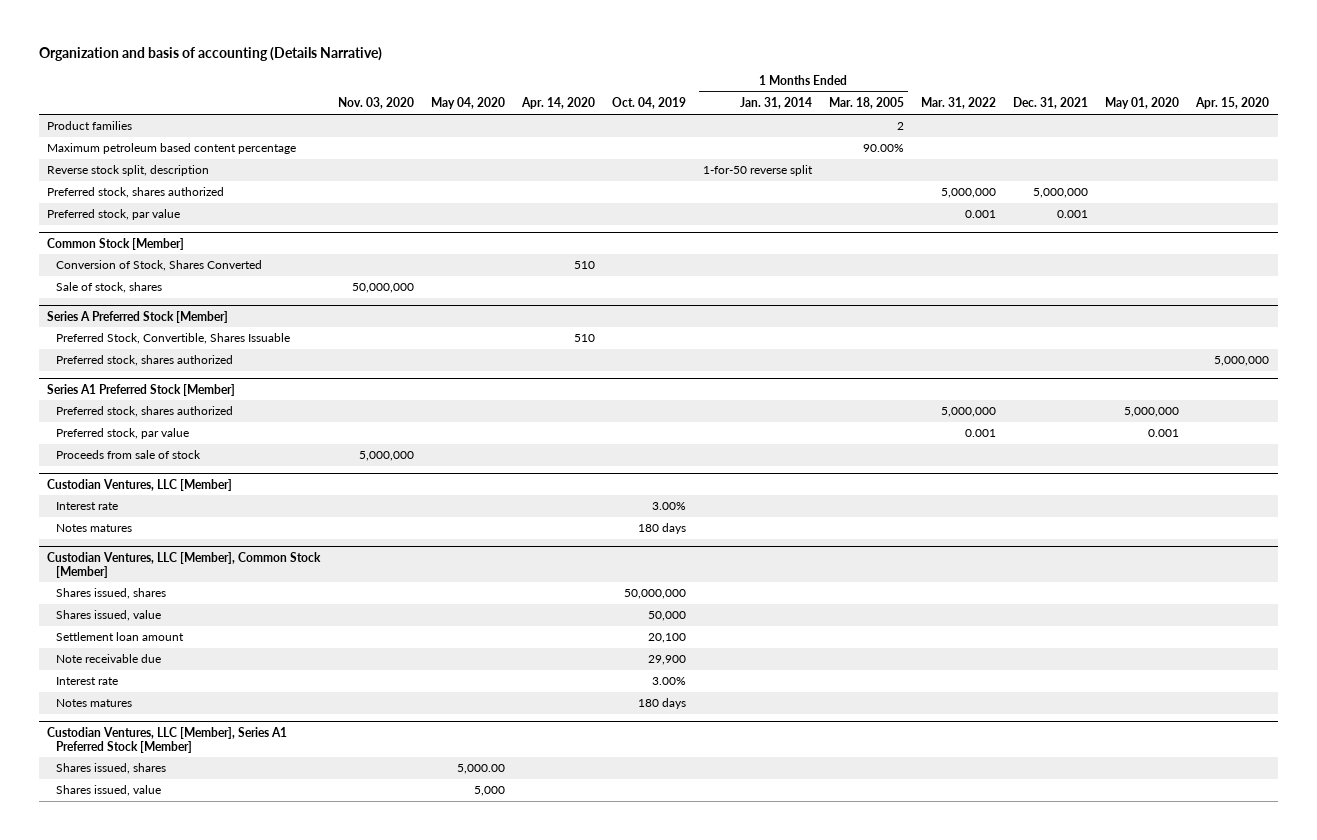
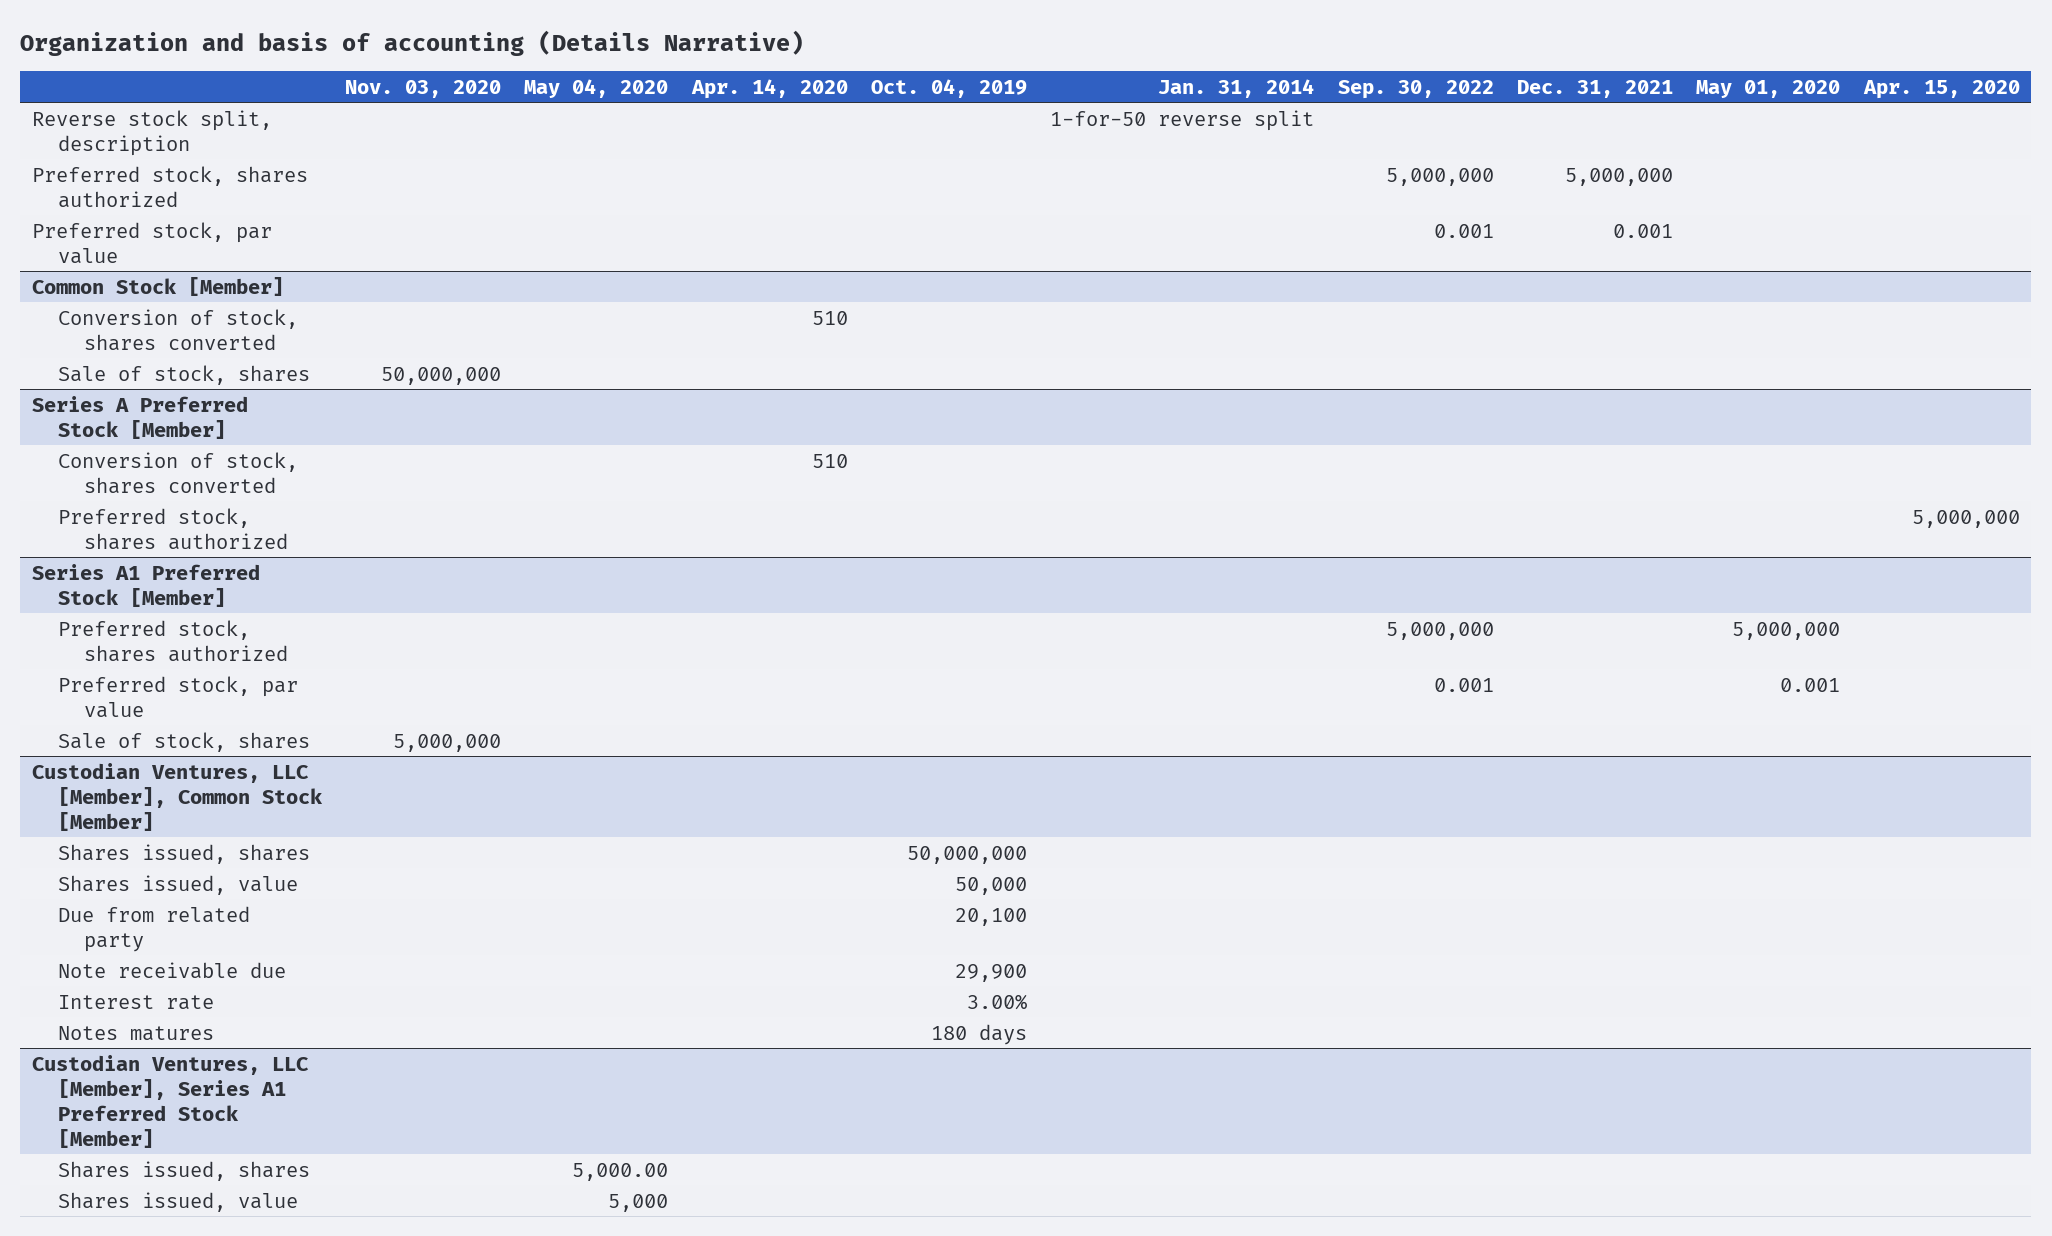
- | Nov. 03, 2020 | May 04, 2020 | Apr. 14, 2020 | Oct. 04, 2019 | 1 Months Ended Jan. 31, 2014 | 1 Months Ended Mar. 18, 2005 | Mar. 31, 2022 | Dec. 31, 2021 | May 01, 2020 | Apr. 15, 2020
+ | Nov. 03, 2020 | May 04, 2020 | Apr. 14, 2020 | Oct. 04, 2019 | Jan. 31, 2014 | Sep. 30, 2022 | Dec. 31, 2021 | May 01, 2020 | Apr. 15, 2020
- Product families | | | | | | 2 | | | |
- Maximum petroleum based content percentage | | | | | | 90.00% | | | |
@ Common Stock [Member]
- Conversion of Stock, Shares Converted | | | 510 | | | | | | |
+ Conversion of stock, shares converted | | | 510 | | | | | |
@ Series A Preferred Stock [Member]
- Preferred Stock, Convertible, Shares Issuable | | | 510 | | | | | | |
+ Conversion of stock, shares converted | | | 510 | | | | | |
@ Series A1 Preferred Stock [Member]
- Proceeds from sale of stock | 5,000,000 | | | | | | | | |
- Custodian Ventures, LLC [Member]
- Interest rate | | | | 3.00% | | | | | |
- Notes matures | | | | 180 days | | | | | |
@ Series A1 Preferred Stock [Member]
+ Sale of stock, shares | 5,000,000 | | | | | | | |
@ Custodian Ventures, LLC [Member], Common Stock [Member]
- Settlement loan amount | | | | 20,100 | | | | | |
+ Due from related party | | | | 20,100 | | | | |

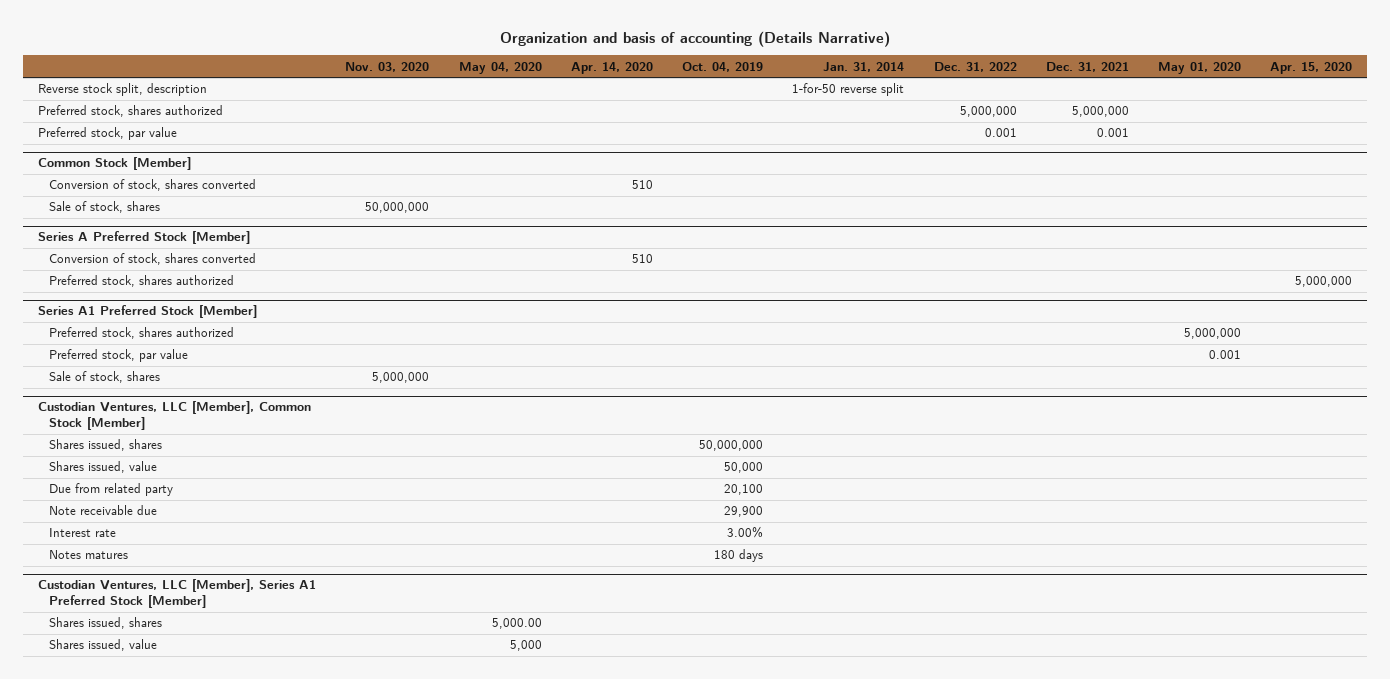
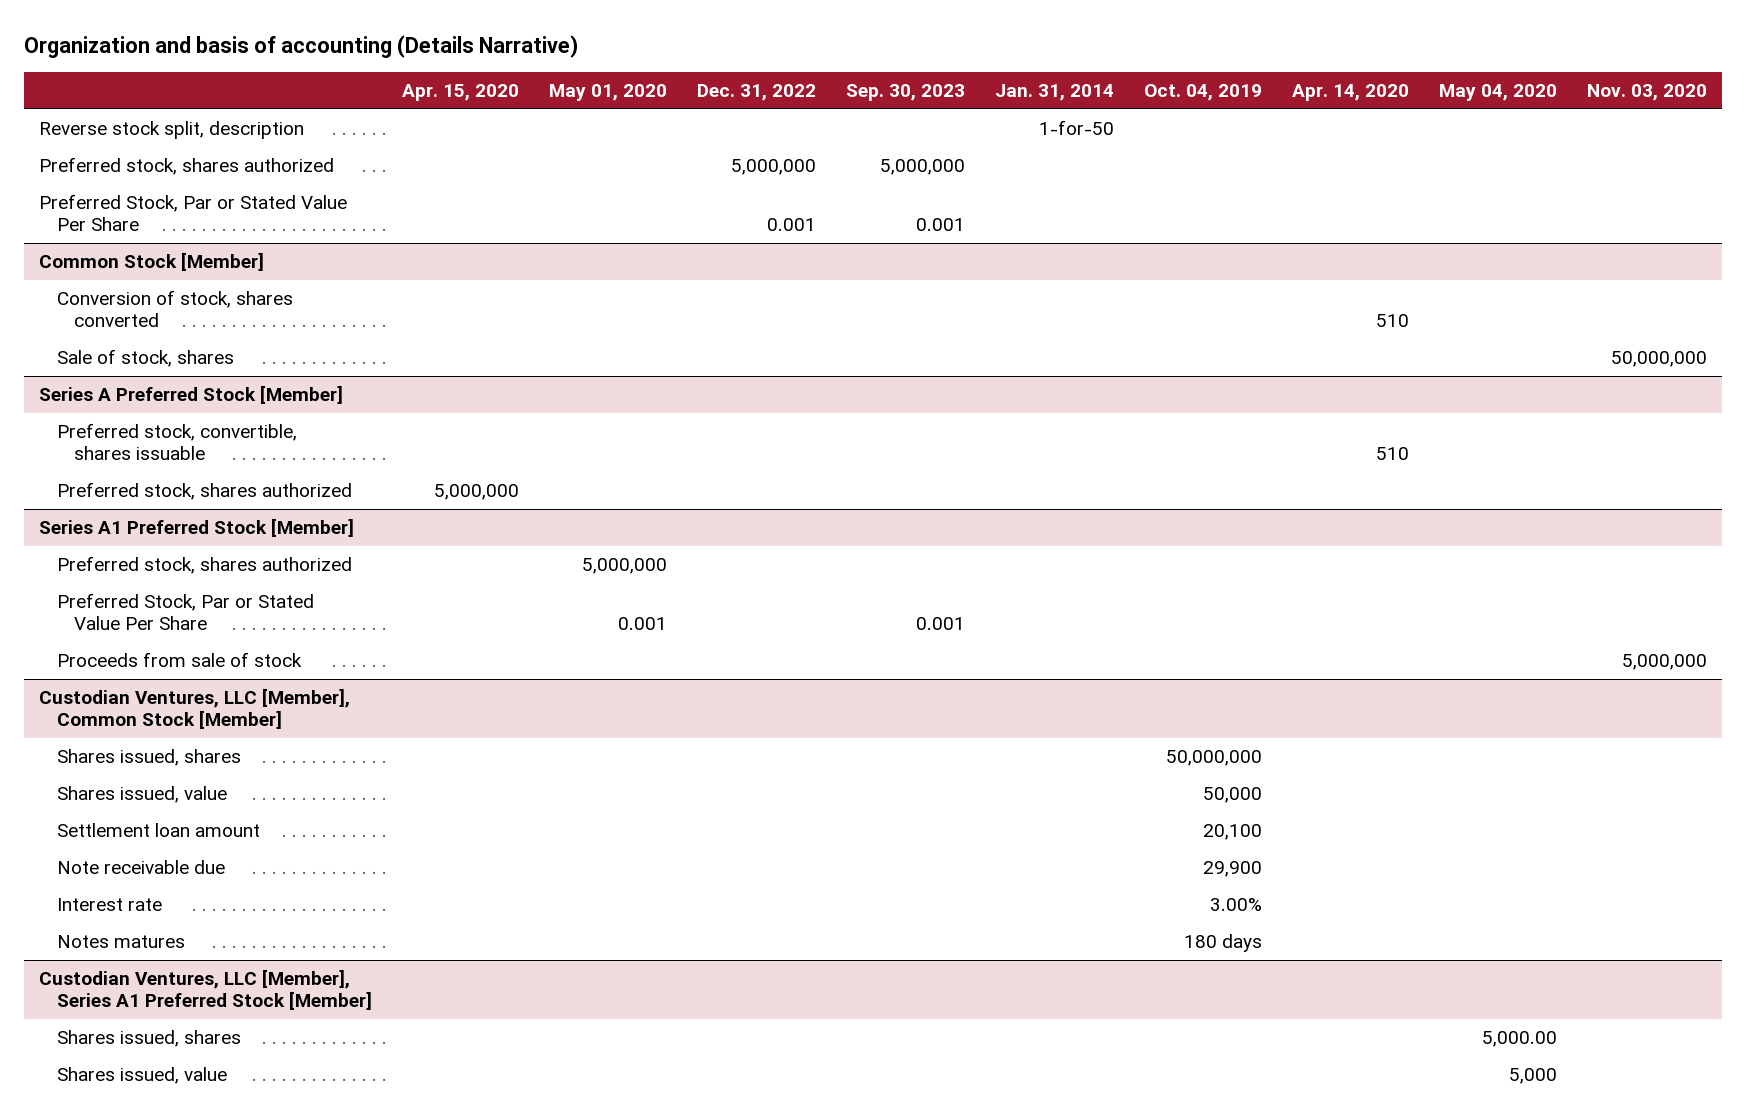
- | Nov. 03, 2020 | May 04, 2020 | Apr. 14, 2020 | Oct. 04, 2019 | Jan. 31, 2014 | Dec. 31, 2022 | Dec. 31, 2021 | May 01, 2020 | Apr. 15, 2020
+ | Apr. 15, 2020 | May 01, 2020 | Dec. 31, 2022 | Sep. 30, 2023 | Jan. 31, 2014 | Oct. 04, 2019 | Apr. 14, 2020 | May 04, 2020 | Nov. 03, 2020
- Reverse stock split, description | | | | | 1-for-50 reverse split | | | |
+ Reverse stock split, description | | | | | 1-for-50 | | | |
- Preferred stock, par value | | | | | | 0.001 | 0.001 | |
+ Preferred Stock, Par or Stated Value Per Share | | | 0.001 | 0.001 | | | | |
@ Series A Preferred Stock [Member]
- Conversion of stock, shares converted | | | 510 | | | | | |
+ Preferred stock, convertible, shares issuable | | | | | | | 510 | |
@ Series A1 Preferred Stock [Member]
- Preferred stock, par value | | | | | | | | 0.001 |
- Sale of stock, shares | 5,000,000 | | | | | | | |
+ Preferred Stock, Par or Stated Value Per Share | | 0.001 | | 0.001 | | | | |
+ Proceeds from sale of stock | | | | | | | | | 5,000,000
@ Custodian Ventures, LLC [Member], Common Stock [Member]
- Due from related party | | | | 20,100 | | | | |
+ Settlement loan amount | | | | | | 20,100 | | |

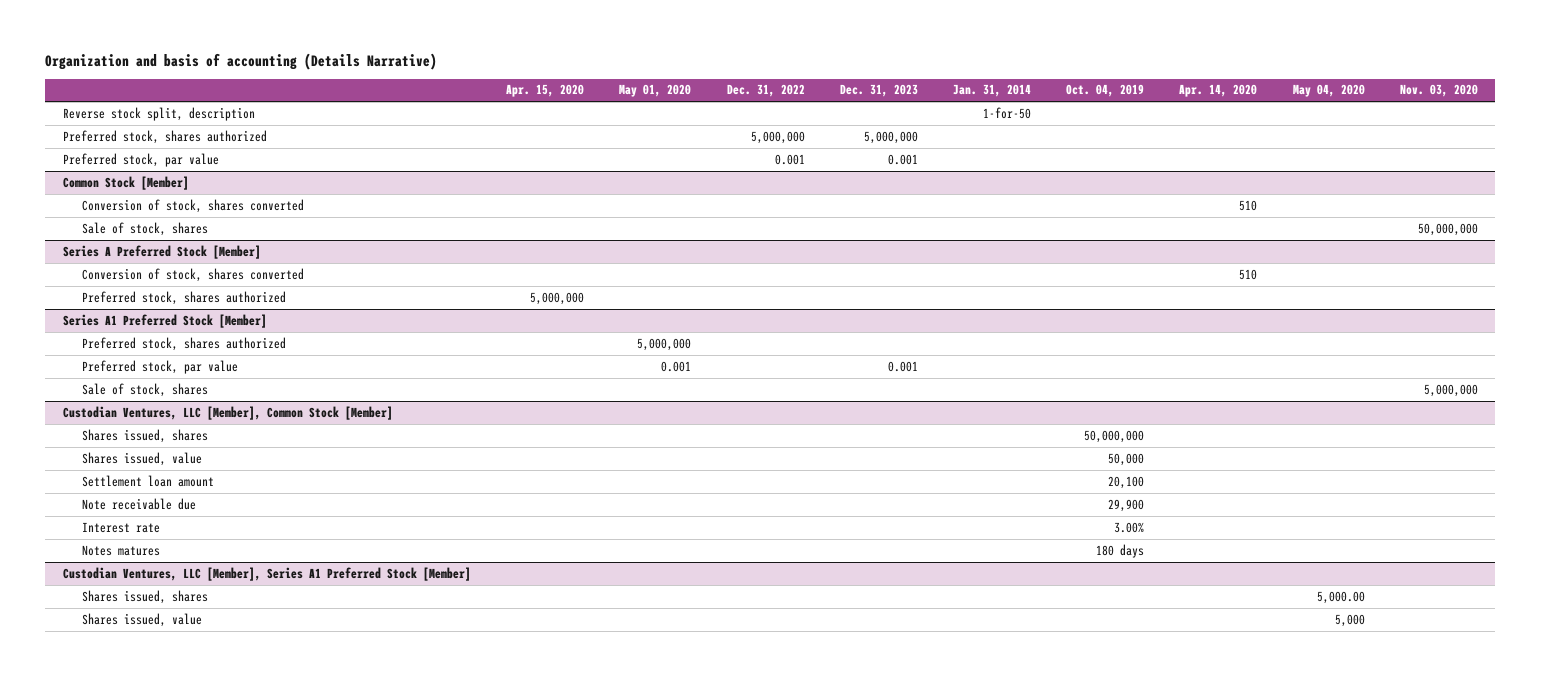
- | Apr. 15, 2020 | May 01, 2020 | Dec. 31, 2022 | Sep. 30, 2023 | Jan. 31, 2014 | Oct. 04, 2019 | Apr. 14, 2020 | May 04, 2020 | Nov. 03, 2020
+ | Apr. 15, 2020 | May 01, 2020 | Dec. 31, 2022 | Dec. 31, 2023 | Jan. 31, 2014 | Oct. 04, 2019 | Apr. 14, 2020 | May 04, 2020 | Nov. 03, 2020
- Preferred Stock, Par or Stated Value Per Share | | | 0.001 | 0.001 | | | | |
+ Preferred stock, par value | | | 0.001 | 0.001 | | | | |
@ Series A Preferred Stock [Member]
- Preferred stock, convertible, shares issuable | | | | | | | 510 | |
+ Conversion of stock, shares converted | | | | | | | 510 | |
@ Series A1 Preferred Stock [Member]
- Preferred Stock, Par or Stated Value Per Share | | 0.001 | | 0.001 | | | | |
- Proceeds from sale of stock | | | | | | | | | 5,000,000
+ Preferred stock, par value | | 0.001 | | 0.001 | | | | |
+ Sale of stock, shares | | | | | | | | | 5,000,000

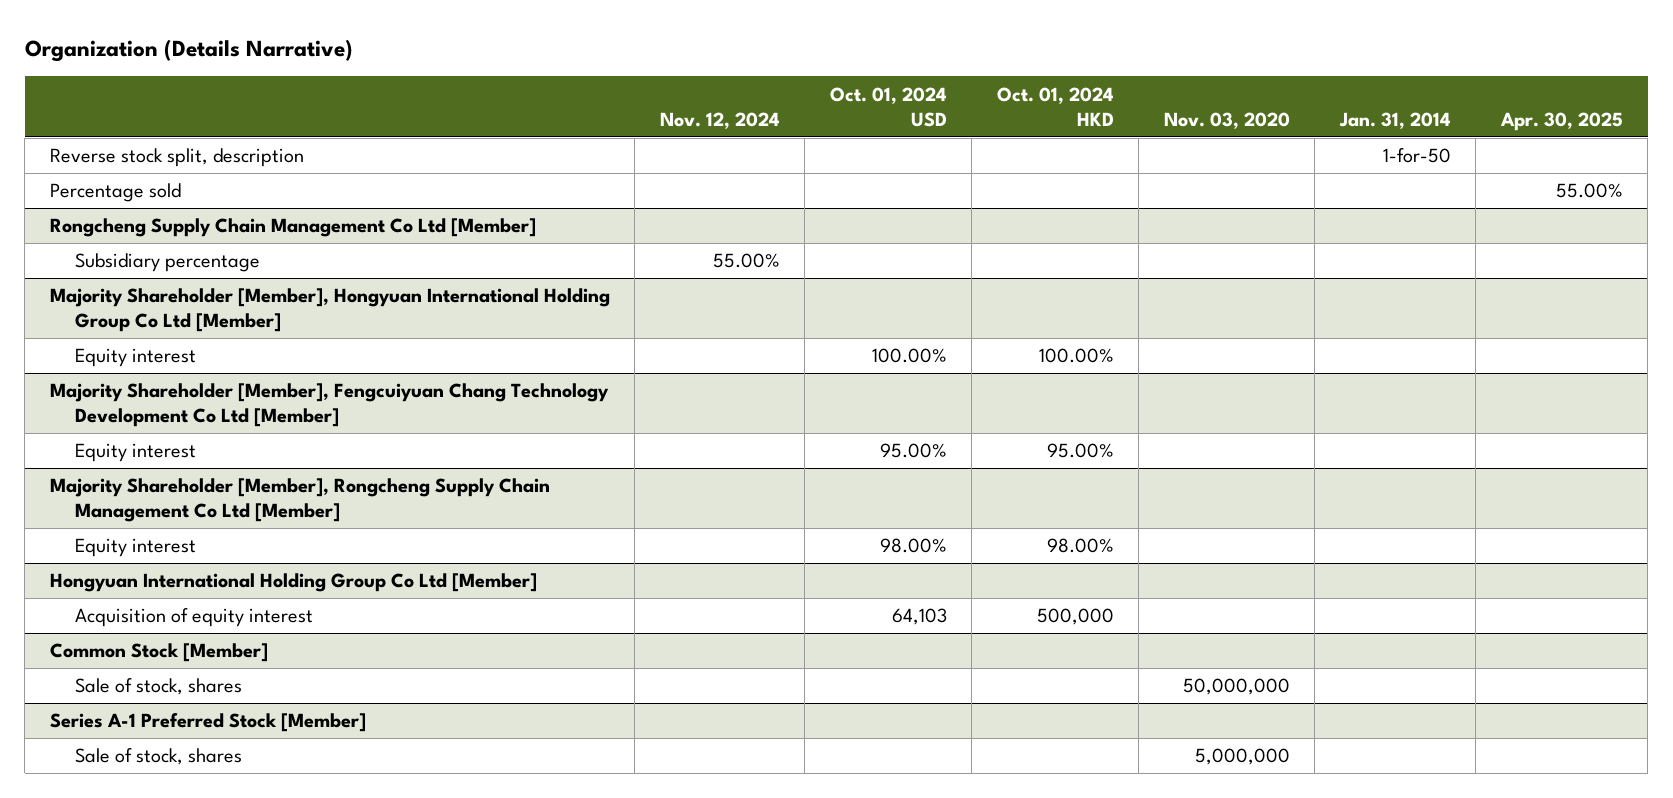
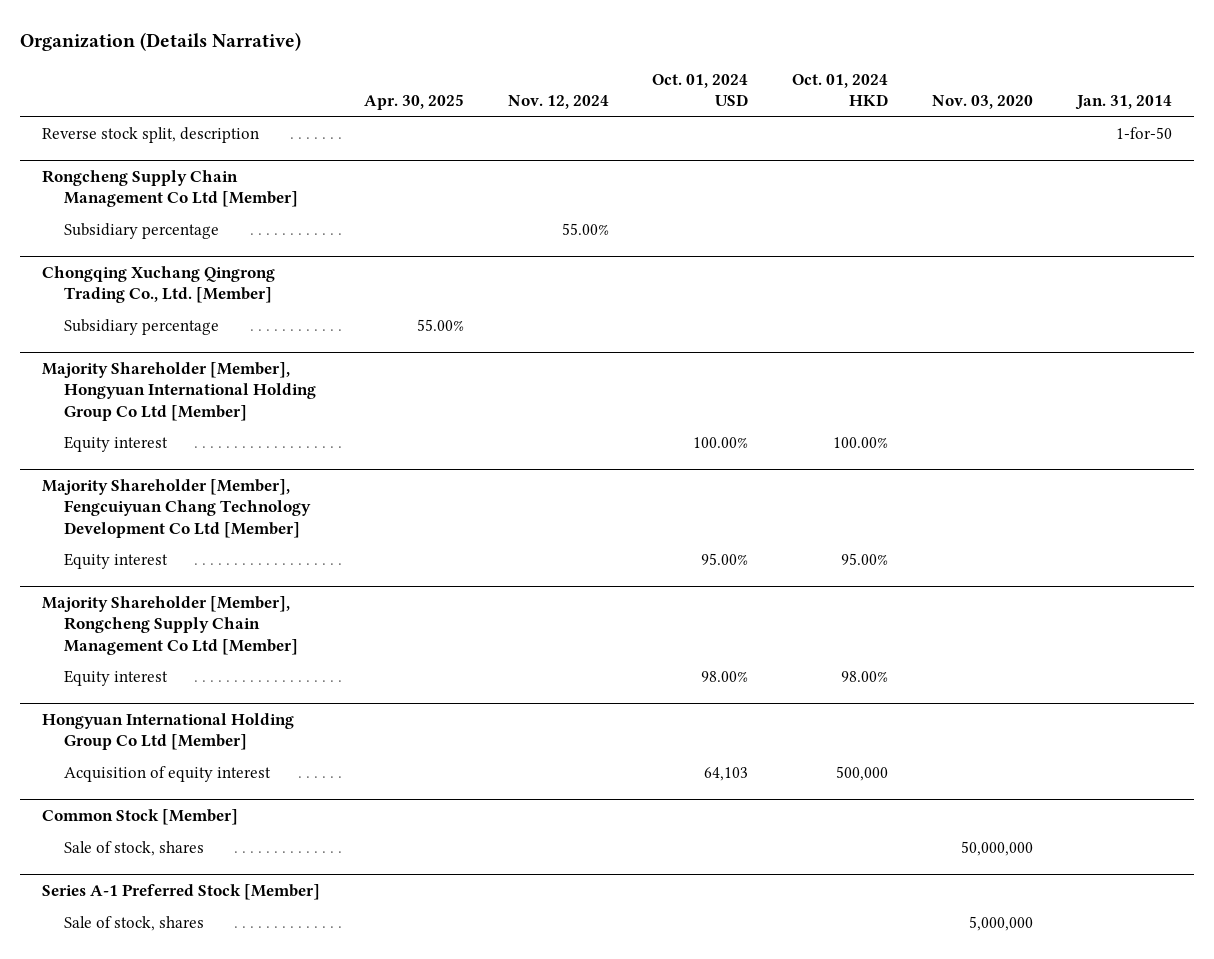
- | Nov. 12, 2024 | Oct. 01, 2024 USD | Oct. 01, 2024 HKD | Nov. 03, 2020 | Jan. 31, 2014 | Apr. 30, 2025
+ | Apr. 30, 2025 | Nov. 12, 2024 | Oct. 01, 2024 USD | Oct. 01, 2024 HKD | Nov. 03, 2020 | Jan. 31, 2014
- Percentage sold | | | | | | 55.00%
+ Chongqing Xuchang Qingrong Trading Co., Ltd. [Member]
+ Subsidiary percentage | 55.00% | | | | |

